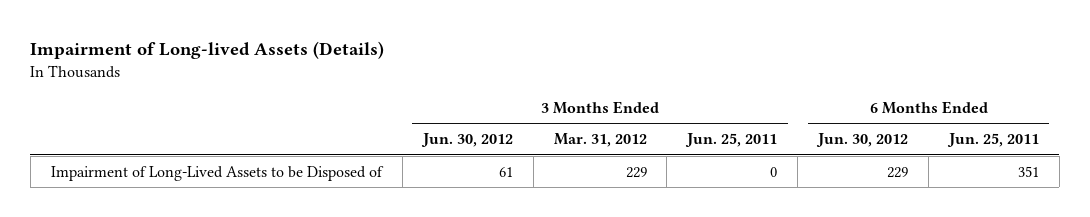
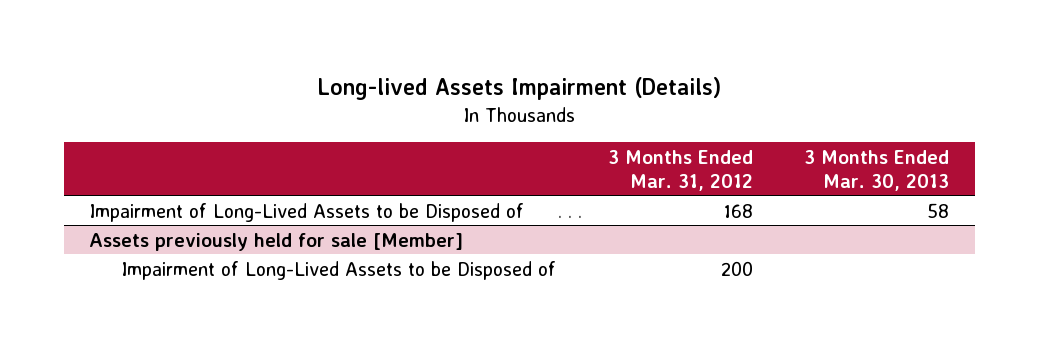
- Impairment of Long-lived Assets (Details)
+ Long-lived Assets Impairment (Details)
- | 3 Months Ended Jun. 30, 2012 | 3 Months Ended Mar. 31, 2012 | 3 Months Ended Jun. 25, 2011 | 6 Months Ended Jun. 30, 2012 | 6 Months Ended Jun. 25, 2011
+ | 3 Months Ended Mar. 31, 2012 | 3 Months Ended Mar. 30, 2013
- Impairment of Long-Lived Assets to be Disposed of | 61 | 229 | 0 | 229 | 351
+ Impairment of Long-Lived Assets to be Disposed of | 168 | 58
+ Assets previously held for sale [Member]
+ Impairment of Long-Lived Assets to be Disposed of | 200 |

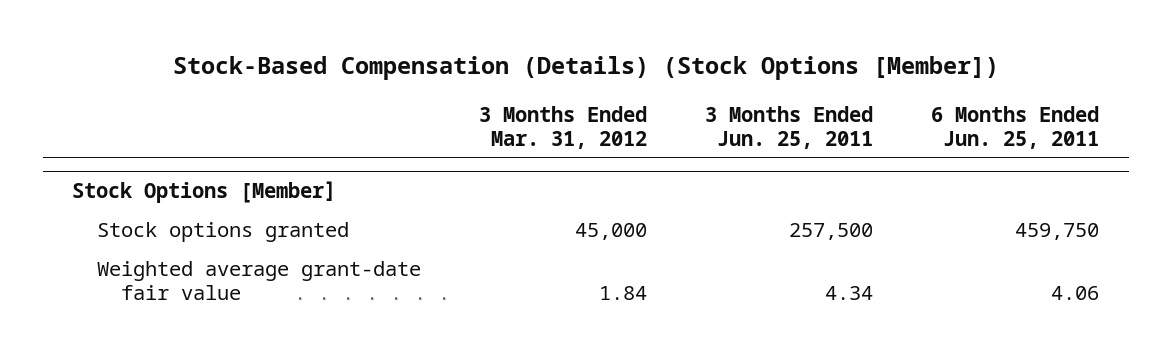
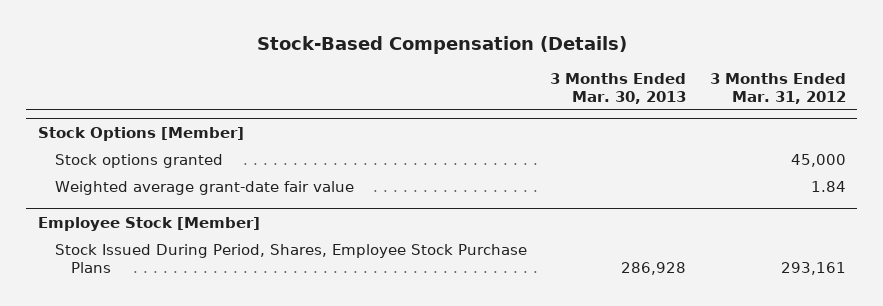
- Stock-Based Compensation (Details) (Stock Options [Member])
+ Stock-Based Compensation (Details)
- | 3 Months Ended Mar. 31, 2012 | 3 Months Ended Jun. 25, 2011 | 6 Months Ended Jun. 25, 2011
+ | 3 Months Ended Mar. 30, 2013 | 3 Months Ended Mar. 31, 2012
+ Employee Stock [Member]
+ Stock Issued During Period, Shares, Employee Stock Purchase Plans | 286,928 | 293,161

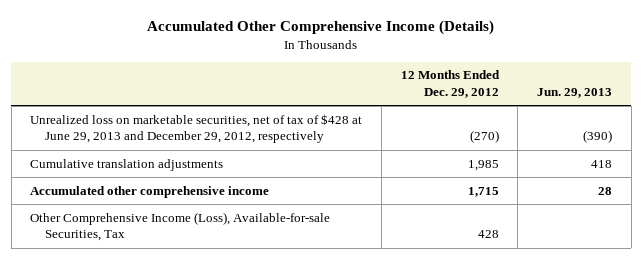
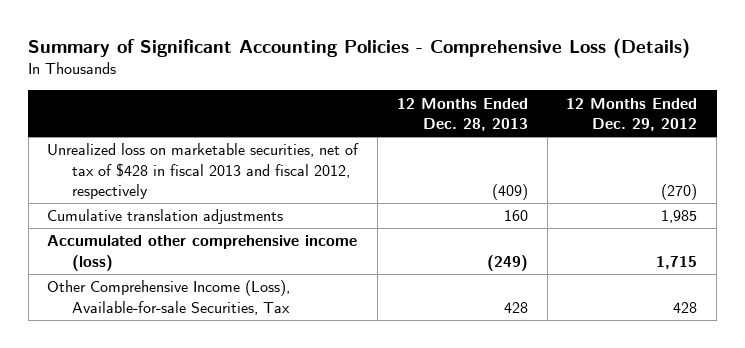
- Accumulated Other Comprehensive Income (Details)
+ Summary of Significant Accounting Policies - Comprehensive Loss (Details)
- | 12 Months Ended Dec. 29, 2012 | Jun. 29, 2013
+ | 12 Months Ended Dec. 28, 2013 | 12 Months Ended Dec. 29, 2012
- Unrealized loss on marketable securities, net of tax of $428 at June 29, 2013 and December 29, 2012, respectively | (270) | (390)
+ Unrealized loss on marketable securities, net of tax of $428 in fiscal 2013 and fiscal 2012, respectively | (409) | (270)
- Accumulated other comprehensive income | 1,715 | 28
+ Accumulated other comprehensive income (loss) | (249) | 1,715

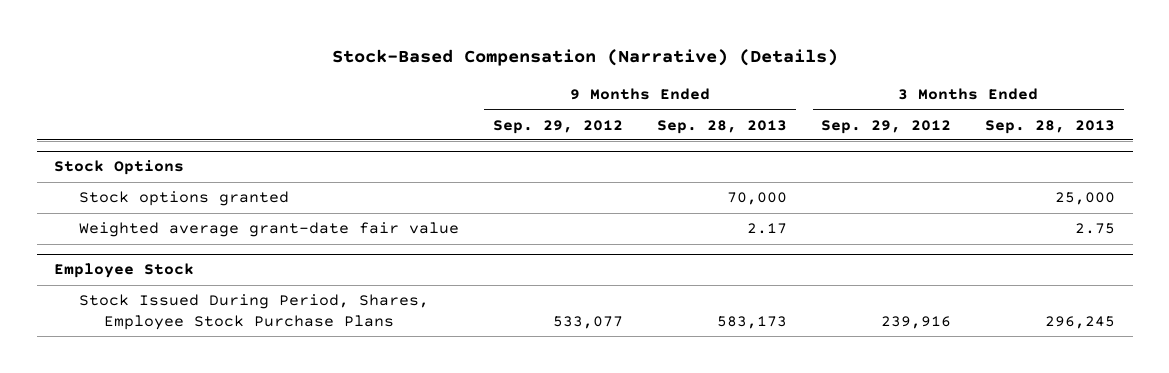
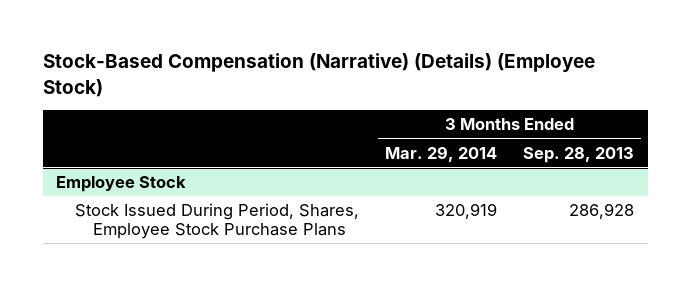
- Stock-Based Compensation (Narrative) (Details)
+ Stock-Based Compensation (Narrative) (Details) (Employee Stock)
- | 9 Months Ended Sep. 29, 2012 | 9 Months Ended Sep. 28, 2013 | 3 Months Ended Sep. 29, 2012 | 3 Months Ended Sep. 28, 2013
+ | 3 Months Ended Mar. 29, 2014 | 3 Months Ended Sep. 28, 2013
- Stock Options
- Stock options granted | | 70,000 | | 25,000
- Weighted average grant-date fair value | | 2.17 | | 2.75
@ Employee Stock
- Stock Issued During Period, Shares, Employee Stock Purchase Plans | 533,077 | 583,173 | 239,916 | 296,245
+ Stock Issued During Period, Shares, Employee Stock Purchase Plans | 320,919 | 286,928

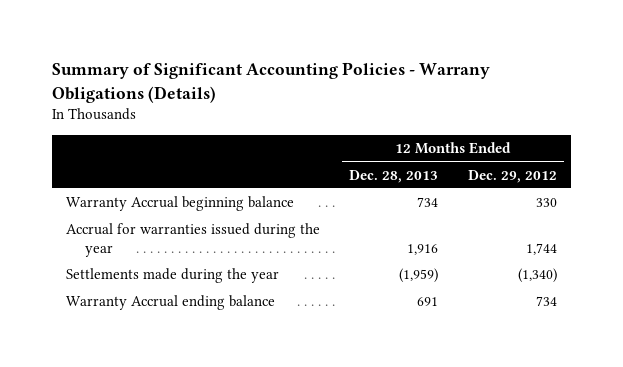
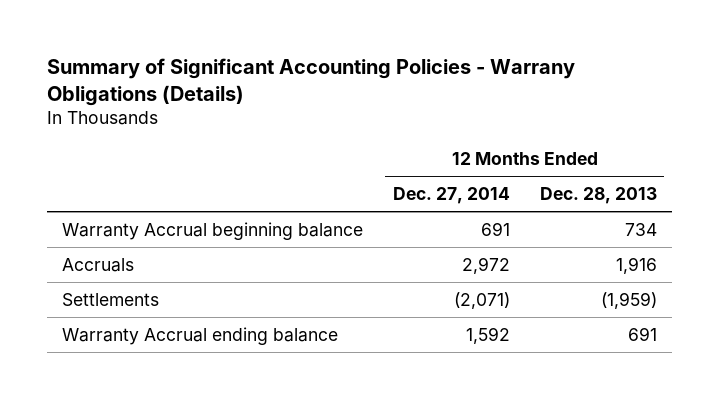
- | 12 Months Ended Dec. 28, 2013 | 12 Months Ended Dec. 29, 2012
+ | 12 Months Ended Dec. 27, 2014 | 12 Months Ended Dec. 28, 2013
- Accrual for warranties issued during the year | 1,916 | 1,744
- Settlements made during the year | (1,959) | (1,340)
+ Accruals | 2,972 | 1,916
+ Settlements | (2,071) | (1,959)

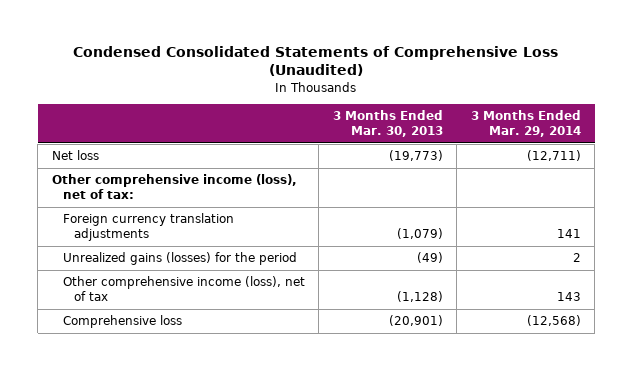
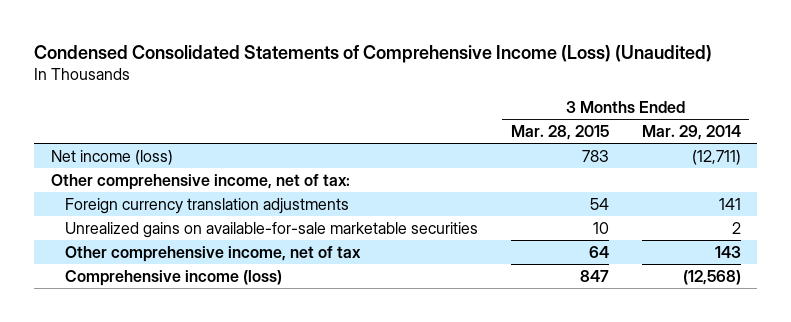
- Condensed Consolidated Statements of Comprehensive Loss (Unaudited)
+ Condensed Consolidated Statements of Comprehensive Income (Loss) (Unaudited)
- | 3 Months Ended Mar. 30, 2013 | 3 Months Ended Mar. 29, 2014
+ | 3 Months Ended Mar. 28, 2015 | 3 Months Ended Mar. 29, 2014
- Net loss | (19,773) | (12,711)
- Other comprehensive income (loss), net of tax:
+ Net income (loss) | 783 | (12,711)
+ Other comprehensive income, net of tax:
- Unrealized gains (losses) for the period | (49) | 2
- Other comprehensive income (loss), net of tax | (1,128) | 143
- Comprehensive loss | (20,901) | (12,568)
+ Unrealized gains on available-for-sale marketable securities | 10 | 2
+ Other comprehensive income, net of tax | 64 | 143
+ Comprehensive income (loss) | 847 | (12,568)

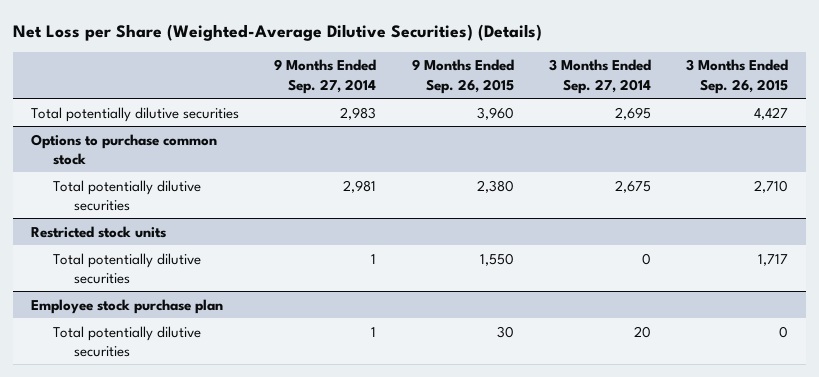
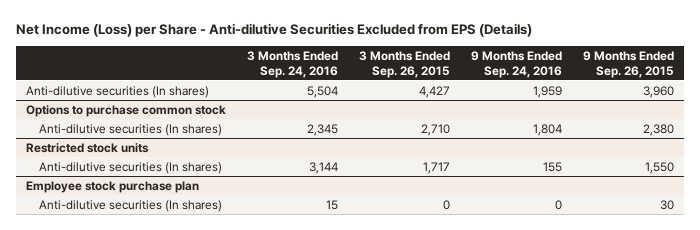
- Net Loss per Share (Weighted-Average Dilutive Securities) (Details)
+ Net Income (Loss) per Share - Anti-dilutive Securities Excluded from EPS (Details)
- | 9 Months Ended Sep. 27, 2014 | 9 Months Ended Sep. 26, 2015 | 3 Months Ended Sep. 27, 2014 | 3 Months Ended Sep. 26, 2015
+ | 3 Months Ended Sep. 24, 2016 | 3 Months Ended Sep. 26, 2015 | 9 Months Ended Sep. 24, 2016 | 9 Months Ended Sep. 26, 2015
- Total potentially dilutive securities | 2,983 | 3,960 | 2,695 | 4,427
+ Anti-dilutive securities (In shares) | 5,504 | 4,427 | 1,959 | 3,960
@ Options to purchase common stock
- Total potentially dilutive securities | 2,981 | 2,380 | 2,675 | 2,710
+ Anti-dilutive securities (In shares) | 2,345 | 2,710 | 1,804 | 2,380
@ Restricted stock units
- Total potentially dilutive securities | 1 | 1,550 | 0 | 1,717
+ Anti-dilutive securities (In shares) | 3,144 | 1,717 | 155 | 1,550
@ Employee stock purchase plan
- Total potentially dilutive securities | 1 | 30 | 20 | 0
+ Anti-dilutive securities (In shares) | 15 | 0 | 0 | 30

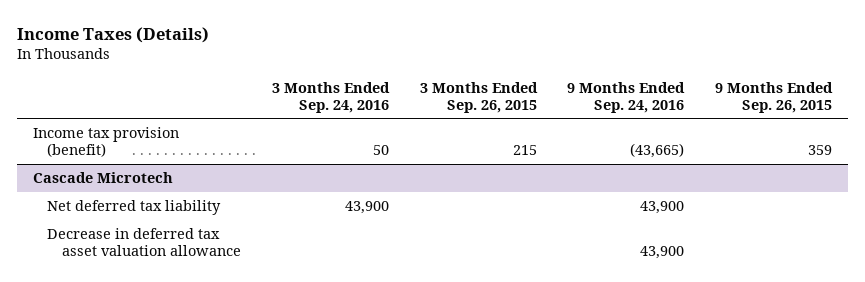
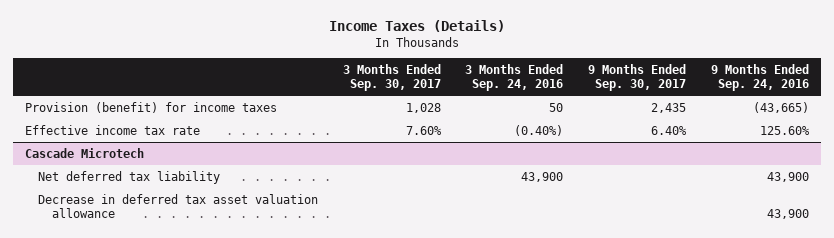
- | 3 Months Ended Sep. 24, 2016 | 3 Months Ended Sep. 26, 2015 | 9 Months Ended Sep. 24, 2016 | 9 Months Ended Sep. 26, 2015
+ | 3 Months Ended Sep. 30, 2017 | 3 Months Ended Sep. 24, 2016 | 9 Months Ended Sep. 30, 2017 | 9 Months Ended Sep. 24, 2016
- Income tax provision (benefit) | 50 | 215 | (43,665) | 359
+ Provision (benefit) for income taxes | 1,028 | 50 | 2,435 | (43,665)
+ Effective income tax rate | 7.60% | (0.40%) | 6.40% | 125.60%

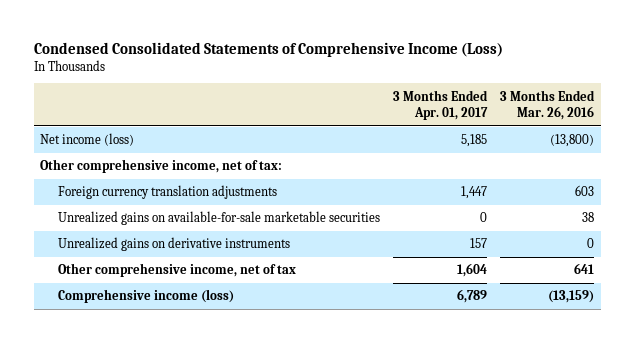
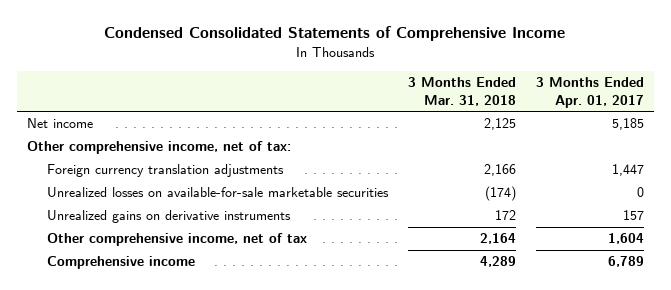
- Condensed Consolidated Statements of Comprehensive Income (Loss)
+ Condensed Consolidated Statements of Comprehensive Income
- | 3 Months Ended Apr. 01, 2017 | 3 Months Ended Mar. 26, 2016
+ | 3 Months Ended Mar. 31, 2018 | 3 Months Ended Apr. 01, 2017
- Net income (loss) | 5,185 | (13,800)
+ Net income | 2,125 | 5,185
- Unrealized gains on available-for-sale marketable securities | 0 | 38
+ Unrealized losses on available-for-sale marketable securities | (174) | 0
- Comprehensive income (loss) | 6,789 | (13,159)
+ Comprehensive income | 4,289 | 6,789

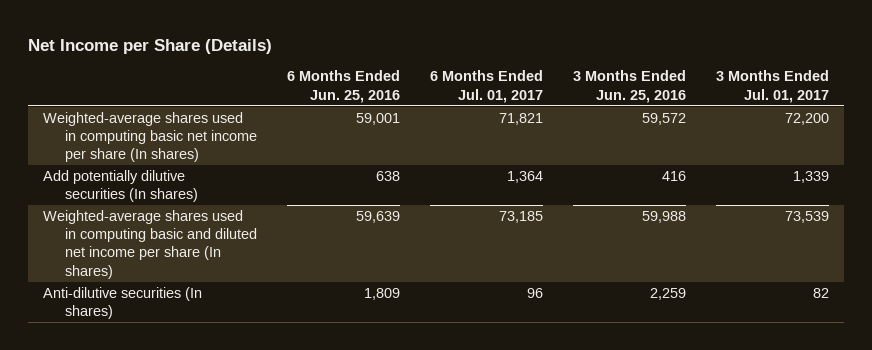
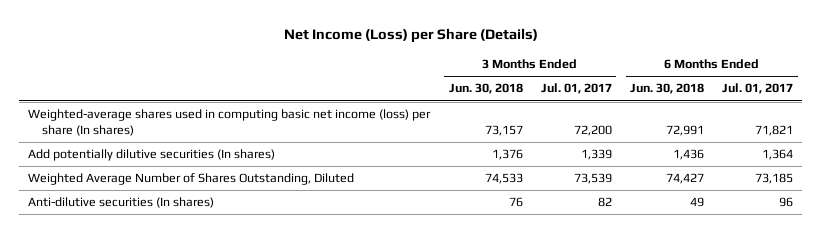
- Net Income per Share (Details)
+ Net Income (Loss) per Share (Details)
- | 6 Months Ended Jun. 25, 2016 | 6 Months Ended Jul. 01, 2017 | 3 Months Ended Jun. 25, 2016 | 3 Months Ended Jul. 01, 2017
+ | 3 Months Ended Jun. 30, 2018 | 3 Months Ended Jul. 01, 2017 | 6 Months Ended Jun. 30, 2018 | 6 Months Ended Jul. 01, 2017
- Weighted-average shares used in computing basic net income per share (In shares) | 59,001 | 71,821 | 59,572 | 72,200
+ Weighted-average shares used in computing basic net income (loss) per share (In shares) | 73,157 | 72,200 | 72,991 | 71,821
- Weighted-average shares used in computing basic and diluted net income per share (In shares) | 59,639 | 73,185 | 59,988 | 73,539
+ Weighted Average Number of Shares Outstanding, Diluted | 74,533 | 73,539 | 74,427 | 73,185

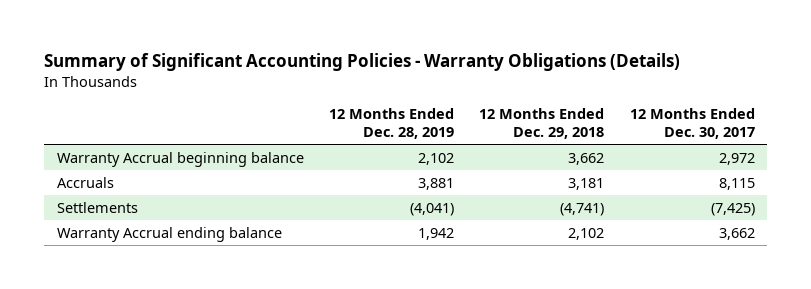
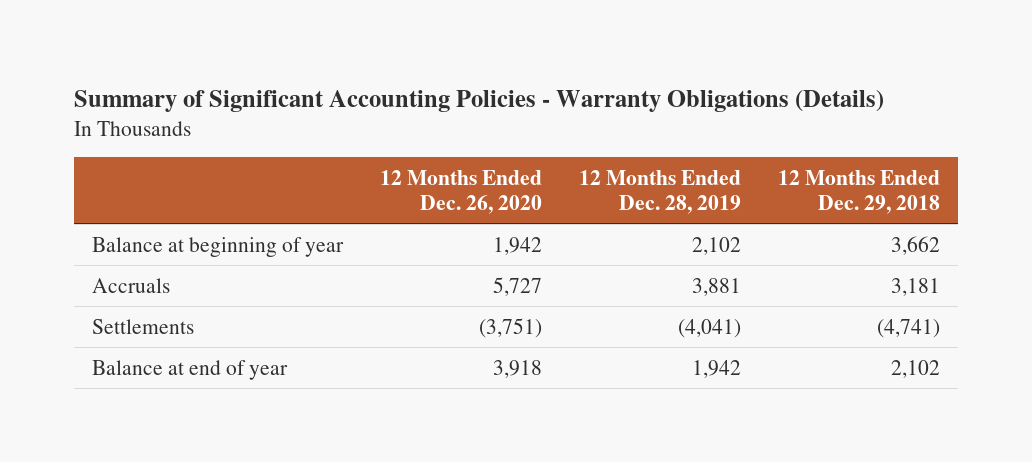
- | 12 Months Ended Dec. 28, 2019 | 12 Months Ended Dec. 29, 2018 | 12 Months Ended Dec. 30, 2017
+ | 12 Months Ended Dec. 26, 2020 | 12 Months Ended Dec. 28, 2019 | 12 Months Ended Dec. 29, 2018
- Warranty Accrual beginning balance | 2,102 | 3,662 | 2,972
+ Balance at beginning of year | 1,942 | 2,102 | 3,662
- Warranty Accrual ending balance | 1,942 | 2,102 | 3,662
+ Balance at end of year | 3,918 | 1,942 | 2,102

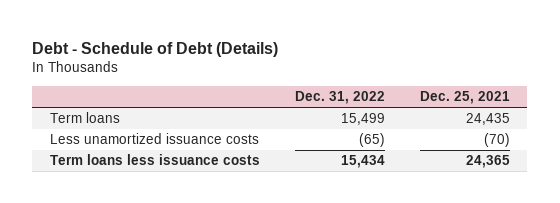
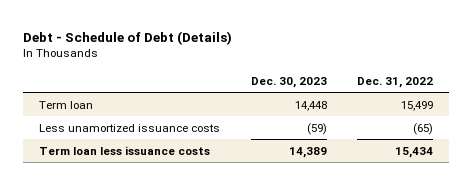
- | Dec. 31, 2022 | Dec. 25, 2021
+ | Dec. 30, 2023 | Dec. 31, 2022
- Term loans | 15,499 | 24,435
+ Term loan | 14,448 | 15,499
- Term loans less issuance costs | 15,434 | 24,365
+ Term loan less issuance costs | 14,389 | 15,434

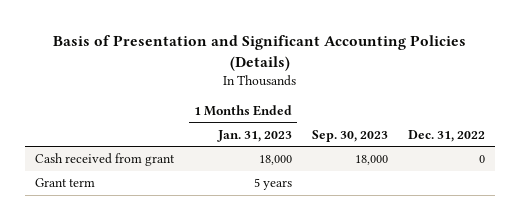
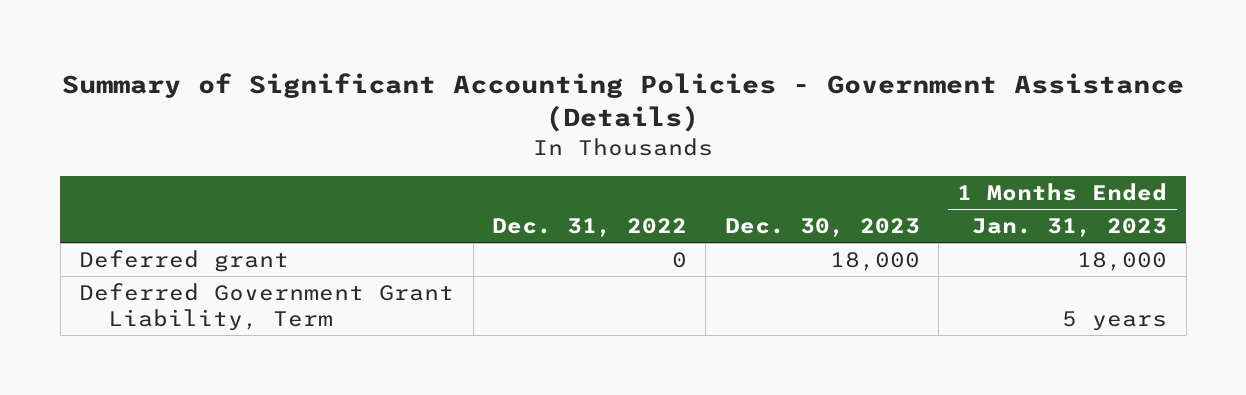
- Basis of Presentation and Significant Accounting Policies (Details)
+ Summary of Significant Accounting Policies - Government Assistance (Details)
- | 1 Months Ended Jan. 31, 2023 | Sep. 30, 2023 | Dec. 31, 2022
+ | Dec. 31, 2022 | Dec. 30, 2023 | 1 Months Ended Jan. 31, 2023
- Cash received from grant | 18,000 | 18,000 | 0
- Grant term | 5 years | |
+ Deferred grant | 0 | 18,000 | 18,000
+ Deferred Government Grant Liability, Term | | | 5 years

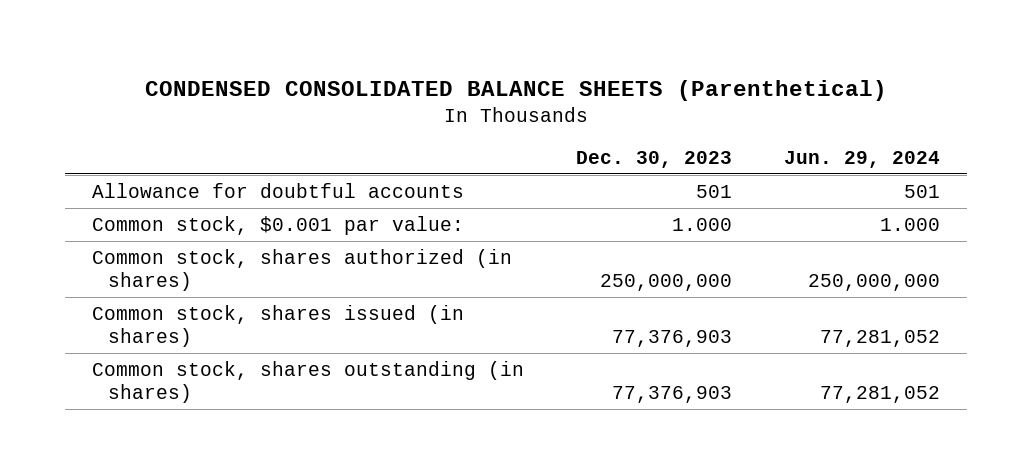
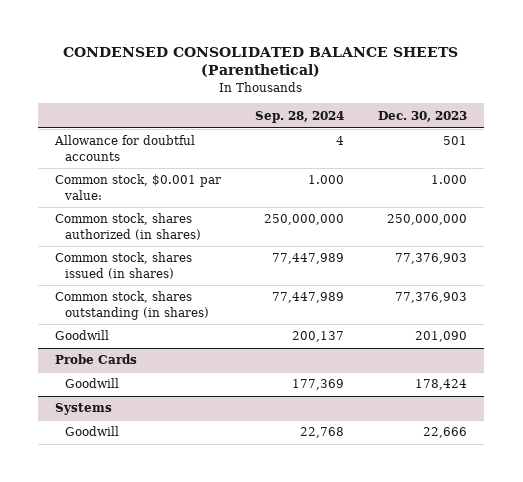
- | Dec. 30, 2023 | Jun. 29, 2024
+ | Sep. 28, 2024 | Dec. 30, 2023
+ Goodwill | 200,137 | 201,090
+ Probe Cards
+ Goodwill | 177,369 | 178,424
+ Systems
+ Goodwill | 22,768 | 22,666

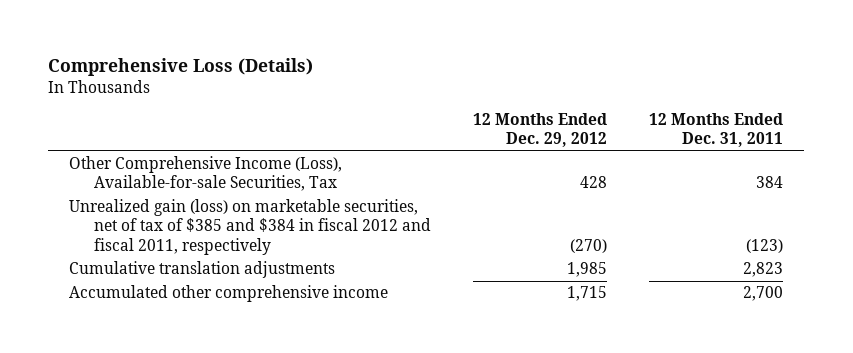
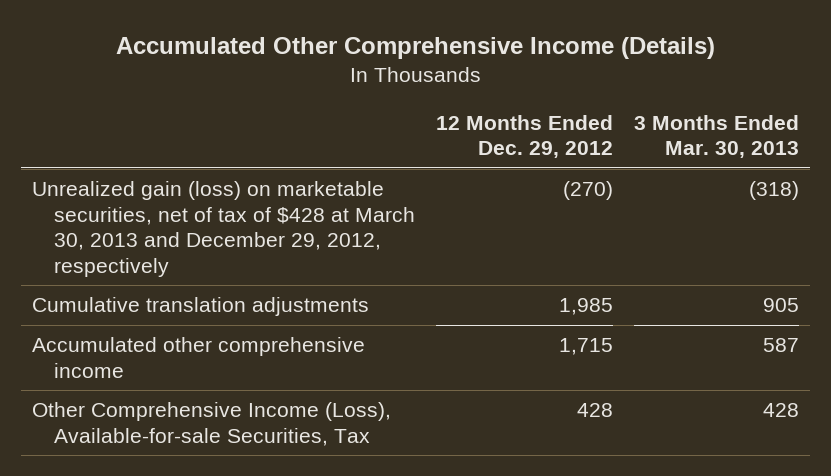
- Comprehensive Loss (Details)
+ Accumulated Other Comprehensive Income (Details)
- | 12 Months Ended Dec. 29, 2012 | 12 Months Ended Dec. 31, 2011
+ | 12 Months Ended Dec. 29, 2012 | 3 Months Ended Mar. 30, 2013
- Unrealized gain (loss) on marketable securities, net of tax of $385 and $384 in fiscal 2012 and fiscal 2011, respectively | (270) | (123)
+ Unrealized gain (loss) on marketable securities, net of tax of $428 at March 30, 2013 and December 29, 2012, respectively | (270) | (318)
moved down: Other Comprehensive Income (Loss), Available-for-sale Securities, Tax | 428 | 428

